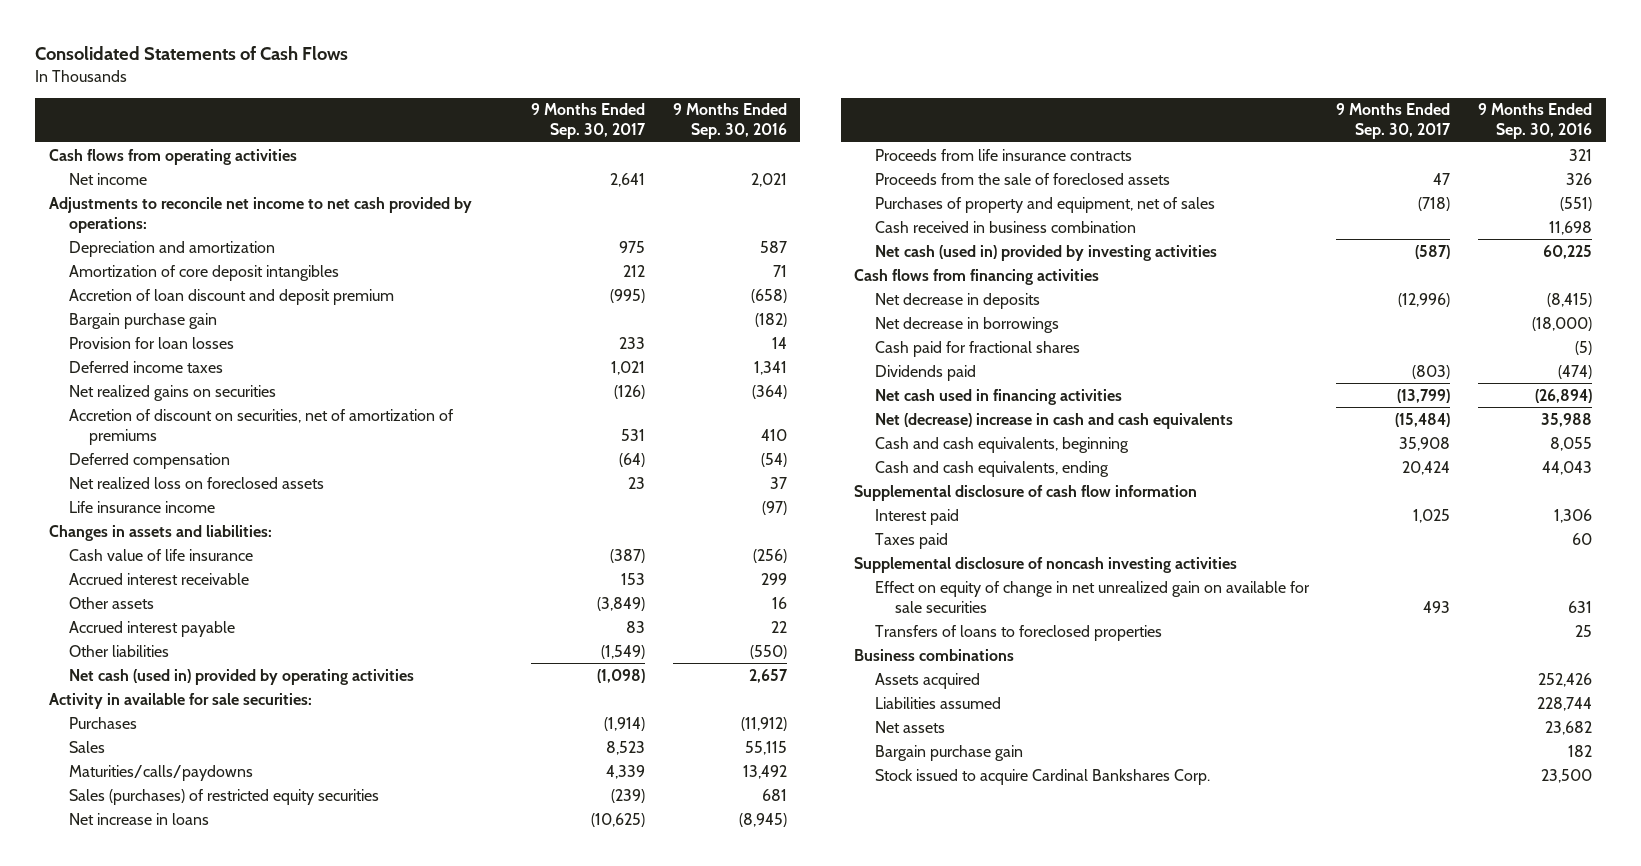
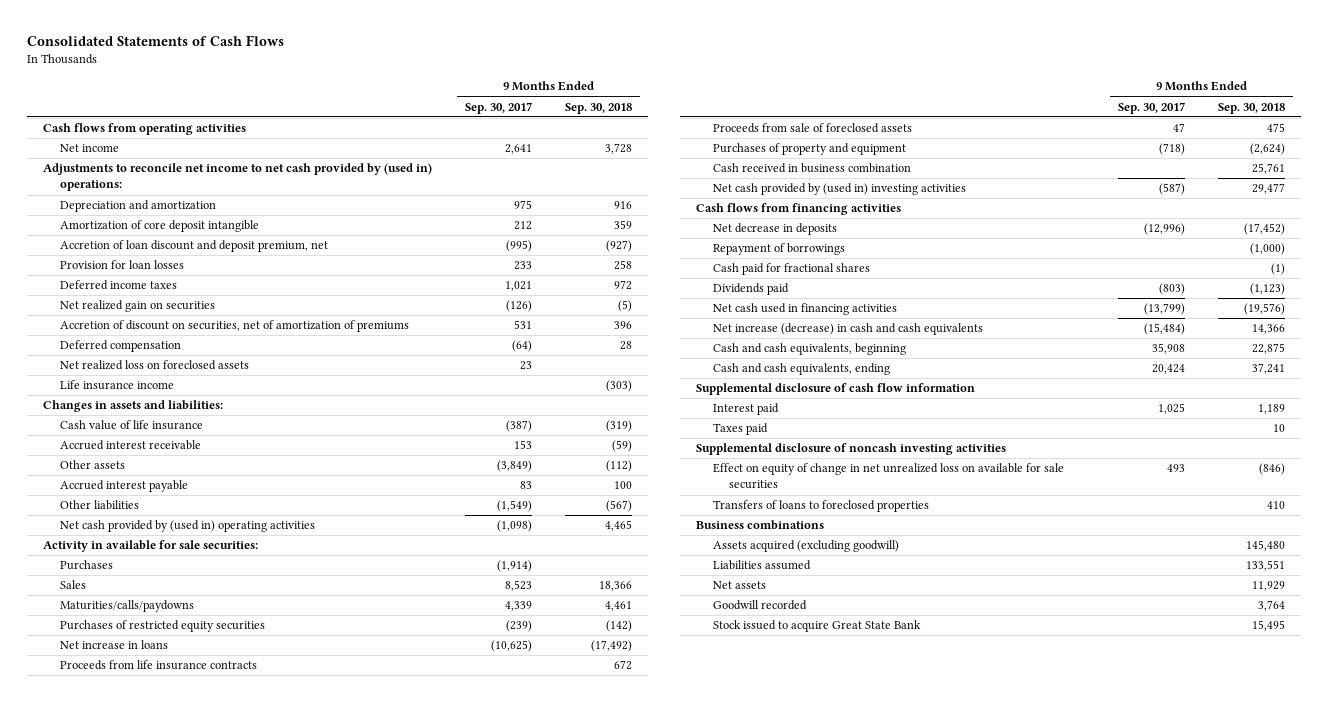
- | 9 Months Ended Sep. 30, 2017 | 9 Months Ended Sep. 30, 2016
+ | 9 Months Ended Sep. 30, 2017 | 9 Months Ended Sep. 30, 2018
- Adjustments to reconcile net income to net cash provided by operations:
+ Adjustments to reconcile net income to net cash provided by (used in) operations:
- Amortization of core deposit intangibles | 212 | 71
- Accretion of loan discount and deposit premium | (995) | (658)
- Bargain purchase gain | | (182)
+ Amortization of core deposit intangible | 212 | 359
+ Accretion of loan discount and deposit premium, net | (995) | (927)
- Net realized gains on securities | (126) | (364)
+ Net realized gain on securities | (126) | (5)
- Net cash (used in) provided by operating activities | (1,098) | 2,657
+ Net cash provided by (used in) operating activities | (1,098) | 4,465
- Sales (purchases) of restricted equity securities | (239) | 681
+ Purchases of restricted equity securities | (239) | (142)
- Proceeds from the sale of foreclosed assets | 47 | 326
- Purchases of property and equipment, net of sales | (718) | (551)
+ Proceeds from sale of foreclosed assets | 47 | 475
+ Purchases of property and equipment | (718) | (2,624)
- Net cash (used in) provided by investing activities | (587) | 60,225
+ Net cash provided by (used in) investing activities | (587) | 29,477
- Net decrease in borrowings | | (18,000)
+ Repayment of borrowings | | (1,000)
- Net (decrease) increase in cash and cash equivalents | (15,484) | 35,988
+ Net increase (decrease) in cash and cash equivalents | (15,484) | 14,366
- Effect on equity of change in net unrealized gain on available for sale securities | 493 | 631
+ Effect on equity of change in net unrealized loss on available for sale securities | 493 | (846)
- Assets acquired | | 252,426
+ Assets acquired (excluding goodwill) | | 145,480
- Bargain purchase gain | | 182
- Stock issued to acquire Cardinal Bankshares Corp. | | 23,500
+ Goodwill recorded | | 3,764
+ Stock issued to acquire Great State Bank | | 15,495

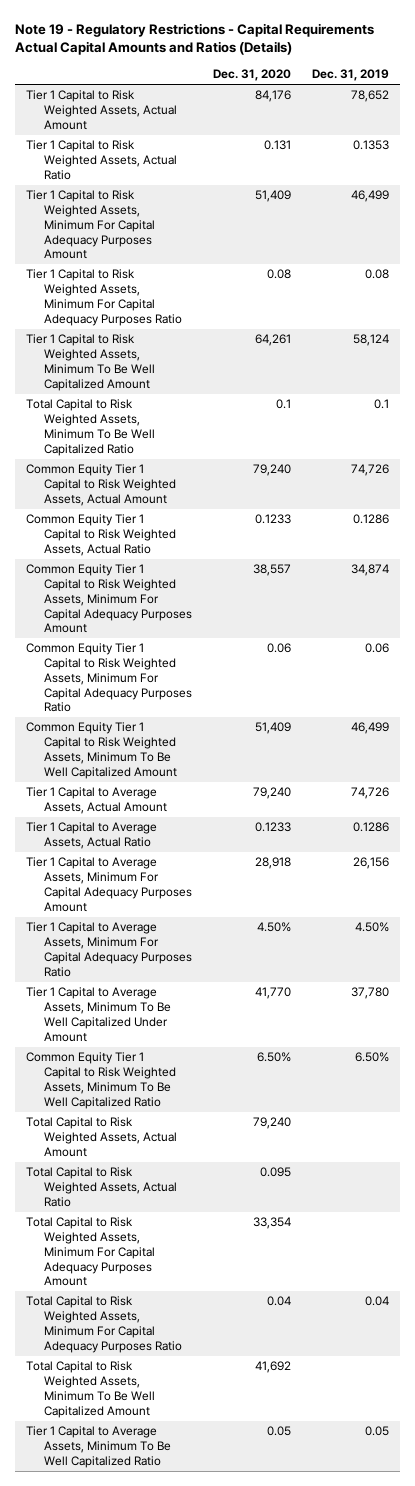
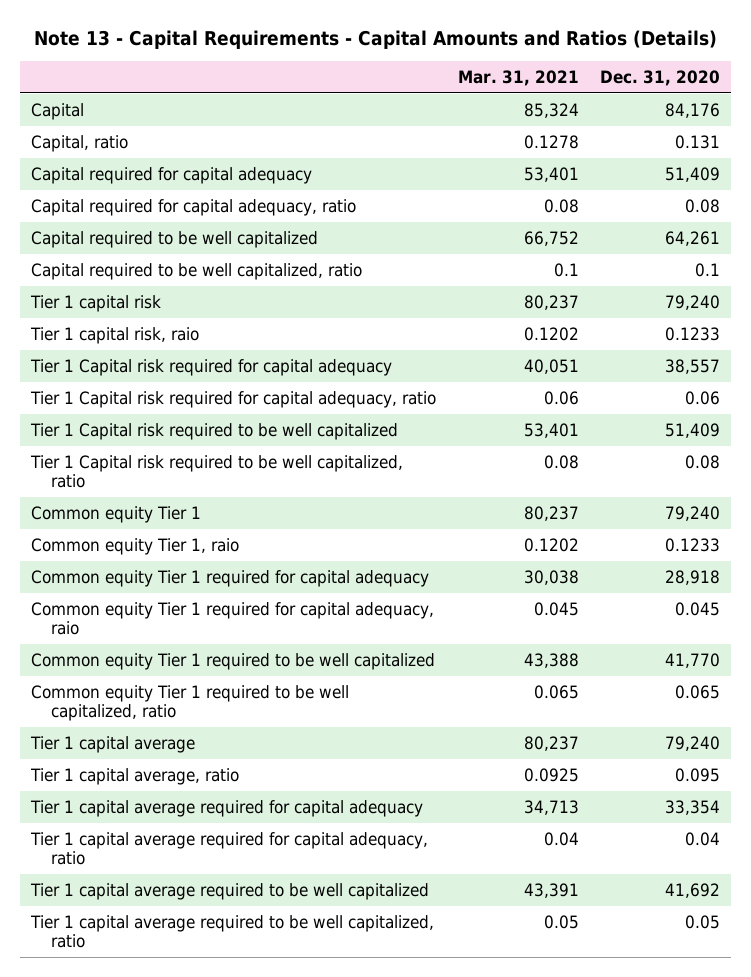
- Note 19 - Regulatory Restrictions - Capital Requirements Actual Capital Amounts and Ratios (Details)
+ Note 13 - Capital Requirements - Capital Amounts and Ratios (Details)
- | Dec. 31, 2020 | Dec. 31, 2019
+ | Mar. 31, 2021 | Dec. 31, 2020
- Tier 1 Capital to Risk Weighted Assets, Actual Amount | 84,176 | 78,652
- Tier 1 Capital to Risk Weighted Assets, Actual Ratio | 0.131 | 0.1353
- Tier 1 Capital to Risk Weighted Assets, Minimum For Capital Adequacy Purposes Amount | 51,409 | 46,499
- Tier 1 Capital to Risk Weighted Assets, Minimum For Capital Adequacy Purposes Ratio | 0.08 | 0.08
- Tier 1 Capital to Risk Weighted Assets, Minimum To Be Well Capitalized Amount | 64,261 | 58,124
- Total Capital to Risk Weighted Assets, Minimum To Be Well Capitalized Ratio | 0.1 | 0.1
- Common Equity Tier 1 Capital to Risk Weighted Assets, Actual Amount | 79,240 | 74,726
- Common Equity Tier 1 Capital to Risk Weighted Assets, Actual Ratio | 0.1233 | 0.1286
- Common Equity Tier 1 Capital to Risk Weighted Assets, Minimum For Capital Adequacy Purposes Amount | 38,557 | 34,874
- Common Equity Tier 1 Capital to Risk Weighted Assets, Minimum For Capital Adequacy Purposes Ratio | 0.06 | 0.06
- Common Equity Tier 1 Capital to Risk Weighted Assets, Minimum To Be Well Capitalized Amount | 51,409 | 46,499
- Tier 1 Capital to Average Assets, Actual Amount | 79,240 | 74,726
- Tier 1 Capital to Average Assets, Actual Ratio | 0.1233 | 0.1286
- Tier 1 Capital to Average Assets, Minimum For Capital Adequacy Purposes Amount | 28,918 | 26,156
- Tier 1 Capital to Average Assets, Minimum For Capital Adequacy Purposes Ratio | 4.50% | 4.50%
- Tier 1 Capital to Average Assets, Minimum To Be Well Capitalized Under Amount | 41,770 | 37,780
- Common Equity Tier 1 Capital to Risk Weighted Assets, Minimum To Be Well Capitalized Ratio | 6.50% | 6.50%
- Total Capital to Risk Weighted Assets, Actual Amount | 79,240 |
- Total Capital to Risk Weighted Assets, Actual Ratio | 0.095 |
- Total Capital to Risk Weighted Assets, Minimum For Capital Adequacy Purposes Amount | 33,354 |
- Total Capital to Risk Weighted Assets, Minimum For Capital Adequacy Purposes Ratio | 0.04 | 0.04
- Total Capital to Risk Weighted Assets, Minimum To Be Well Capitalized Amount | 41,692 |
- Tier 1 Capital to Average Assets, Minimum To Be Well Capitalized Ratio | 0.05 | 0.05
+ Capital | 85,324 | 84,176
+ Capital, ratio | 0.1278 | 0.131
+ Capital required for capital adequacy | 53,401 | 51,409
+ Capital required for capital adequacy, ratio | 0.08 | 0.08
+ Capital required to be well capitalized | 66,752 | 64,261
+ Capital required to be well capitalized, ratio | 0.1 | 0.1
+ Tier 1 capital risk | 80,237 | 79,240
+ Tier 1 capital risk, raio | 0.1202 | 0.1233
+ Tier 1 Capital risk required for capital adequacy | 40,051 | 38,557
+ Tier 1 Capital risk required for capital adequacy, ratio | 0.06 | 0.06
+ Tier 1 Capital risk required to be well capitalized | 53,401 | 51,409
+ Tier 1 Capital risk required to be well capitalized, ratio | 0.08 | 0.08
+ Common equity Tier 1 | 80,237 | 79,240
+ Common equity Tier 1, raio | 0.1202 | 0.1233
+ Common equity Tier 1 required for capital adequacy | 30,038 | 28,918
+ Common equity Tier 1 required for capital adequacy, raio | 0.045 | 0.045
+ Common equity Tier 1 required to be well capitalized | 43,388 | 41,770
+ Common equity Tier 1 required to be well capitalized, ratio | 0.065 | 0.065
+ Tier 1 capital average | 80,237 | 79,240
+ Tier 1 capital average, ratio | 0.0925 | 0.095
+ Tier 1 capital average required for capital adequacy | 34,713 | 33,354
+ Tier 1 capital average required for capital adequacy, ratio | 0.04 | 0.04
+ Tier 1 capital average required to be well capitalized | 43,391 | 41,692
+ Tier 1 capital average required to be well capitalized, ratio | 0.05 | 0.05

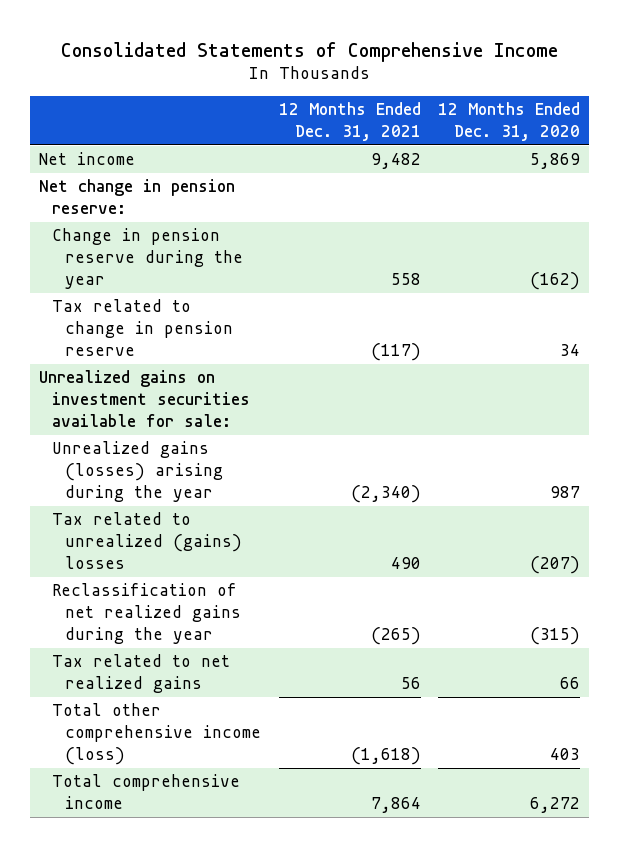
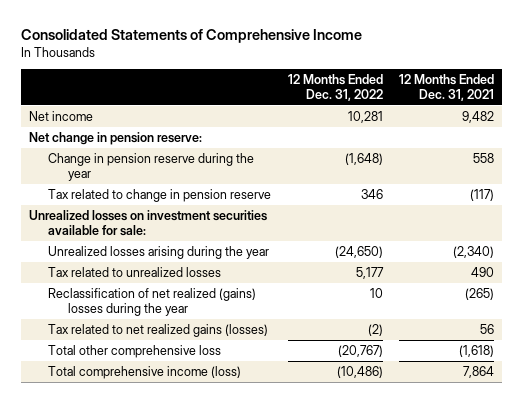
- | 12 Months Ended Dec. 31, 2021 | 12 Months Ended Dec. 31, 2020
+ | 12 Months Ended Dec. 31, 2022 | 12 Months Ended Dec. 31, 2021
- Unrealized gains on investment securities available for sale:
- Unrealized gains (losses) arising during the year | (2,340) | 987
- Tax related to unrealized (gains) losses | 490 | (207)
- Reclassification of net realized gains during the year | (265) | (315)
- Tax related to net realized gains | 56 | 66
- Total other comprehensive income (loss) | (1,618) | 403
- Total comprehensive income | 7,864 | 6,272
+ Unrealized losses on investment securities available for sale:
+ Unrealized losses arising during the year | (24,650) | (2,340)
+ Tax related to unrealized losses | 5,177 | 490
+ Reclassification of net realized (gains) losses during the year | 10 | (265)
+ Tax related to net realized gains (losses) | (2) | 56
+ Total other comprehensive loss | (20,767) | (1,618)
+ Total comprehensive income (loss) | (10,486) | 7,864

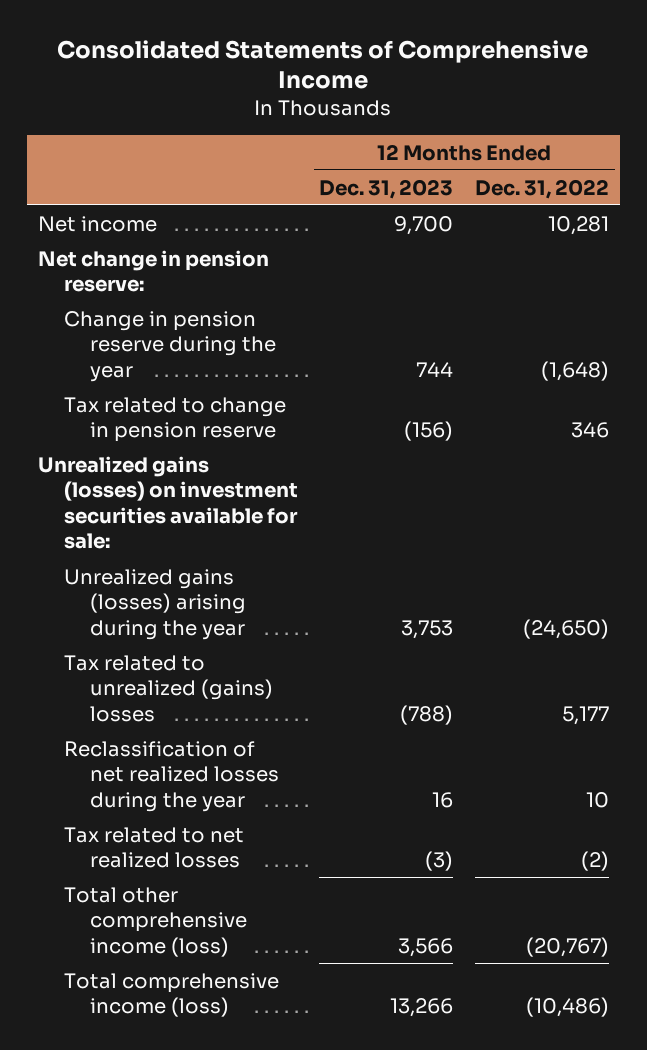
- | 12 Months Ended Dec. 31, 2022 | 12 Months Ended Dec. 31, 2021
+ | 12 Months Ended Dec. 31, 2023 | 12 Months Ended Dec. 31, 2022
- Unrealized losses on investment securities available for sale:
- Unrealized losses arising during the year | (24,650) | (2,340)
- Tax related to unrealized losses | 5,177 | 490
- Reclassification of net realized (gains) losses during the year | 10 | (265)
- Tax related to net realized gains (losses) | (2) | 56
- Total other comprehensive loss | (20,767) | (1,618)
+ Unrealized gains (losses) on investment securities available for sale:
+ Unrealized gains (losses) arising during the year | 3,753 | (24,650)
+ Tax related to unrealized (gains) losses | (788) | 5,177
+ Reclassification of net realized losses during the year | 16 | 10
+ Tax related to net realized losses | (3) | (2)
+ Total other comprehensive income (loss) | 3,566 | (20,767)

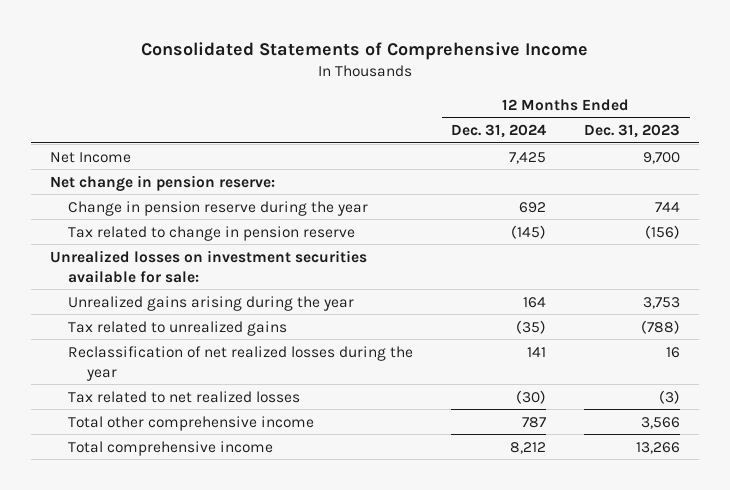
- | 12 Months Ended Dec. 31, 2023 | 12 Months Ended Dec. 31, 2022
+ | 12 Months Ended Dec. 31, 2024 | 12 Months Ended Dec. 31, 2023
- Net income | 9,700 | 10,281
+ Net Income | 7,425 | 9,700
- Unrealized gains (losses) on investment securities available for sale:
- Unrealized gains (losses) arising during the year | 3,753 | (24,650)
- Tax related to unrealized (gains) losses | (788) | 5,177
+ Unrealized losses on investment securities available for sale:
+ Unrealized gains arising during the year | 164 | 3,753
+ Tax related to unrealized gains | (35) | (788)
- Total other comprehensive income (loss) | 3,566 | (20,767)
- Total comprehensive income (loss) | 13,266 | (10,486)
+ Total other comprehensive income | 787 | 3,566
+ Total comprehensive income | 8,212 | 13,266

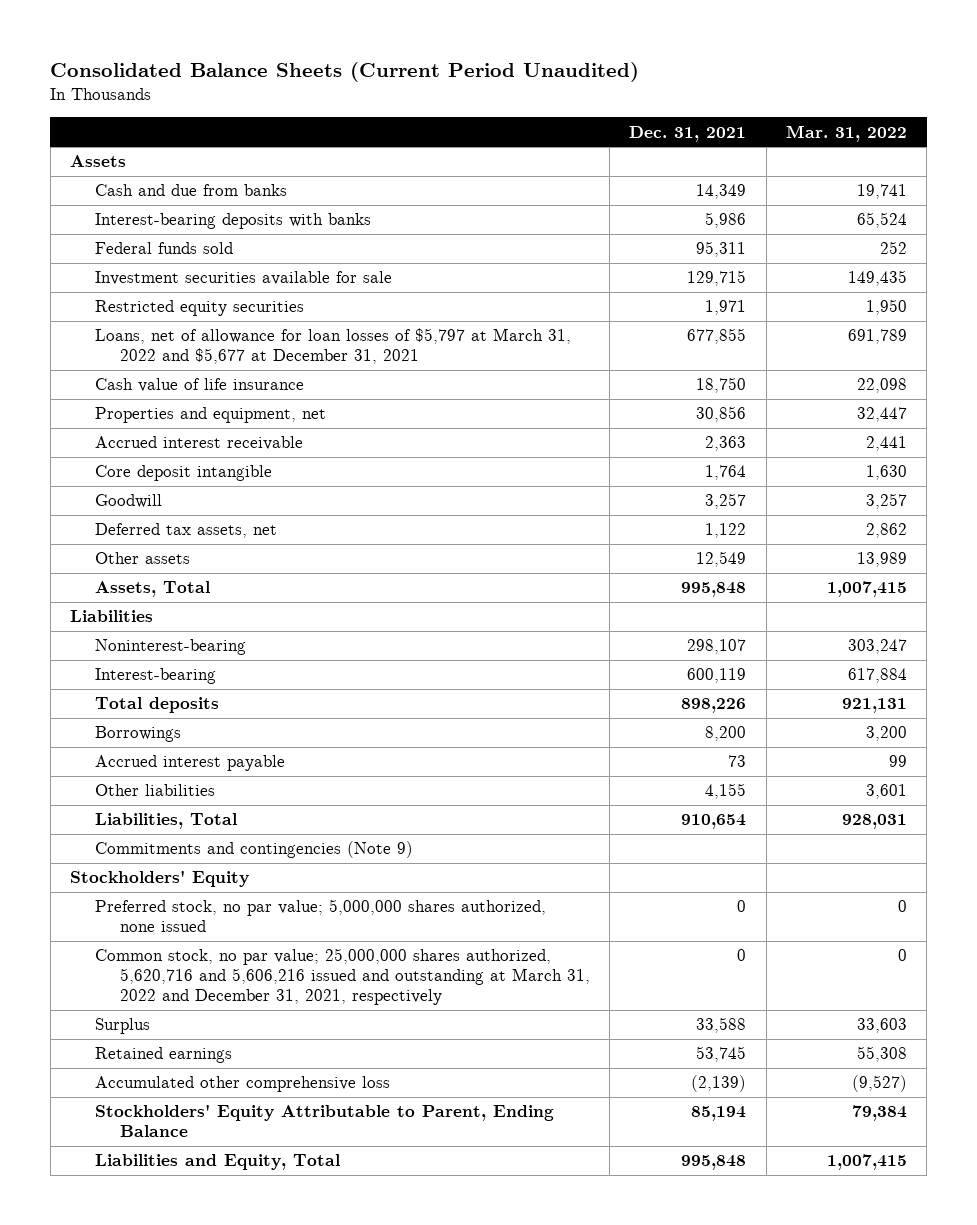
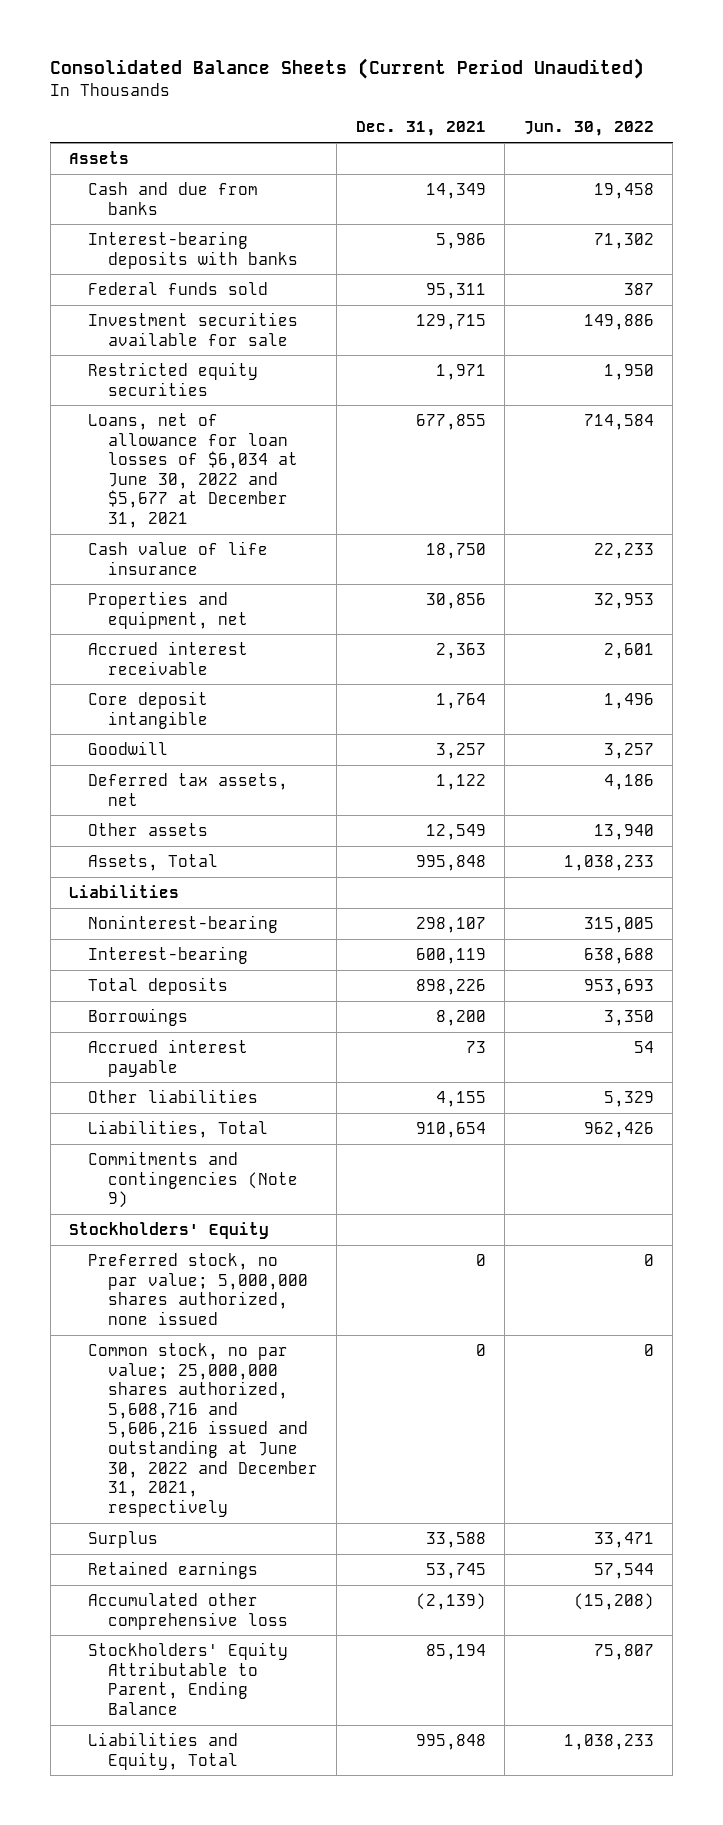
- | Dec. 31, 2021 | Mar. 31, 2022
+ | Dec. 31, 2021 | Jun. 30, 2022
- Loans, net of allowance for loan losses of $5,797 at March 31, 2022 and $5,677 at December 31, 2021 | 677,855 | 691,789
+ Loans, net of allowance for loan losses of $6,034 at June 30, 2022 and $5,677 at December 31, 2021 | 677,855 | 714,584
- Common stock, no par value; 25,000,000 shares authorized, 5,620,716 and 5,606,216 issued and outstanding at March 31, 2022 and December 31, 2021, respectively | 0 | 0
+ Common stock, no par value; 25,000,000 shares authorized, 5,608,716 and 5,606,216 issued and outstanding at June 30, 2022 and December 31, 2021, respectively | 0 | 0

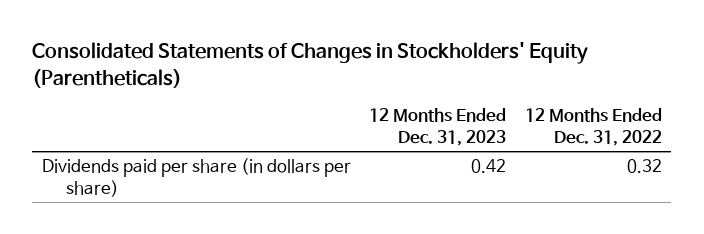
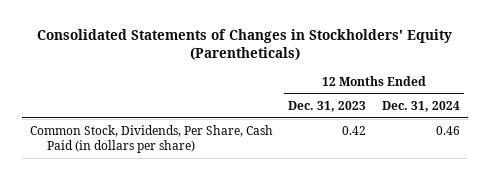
- | 12 Months Ended Dec. 31, 2023 | 12 Months Ended Dec. 31, 2022
+ | 12 Months Ended Dec. 31, 2023 | 12 Months Ended Dec. 31, 2024
- Dividends paid per share (in dollars per share) | 0.42 | 0.32
+ Common Stock, Dividends, Per Share, Cash Paid (in dollars per share) | 0.42 | 0.46

